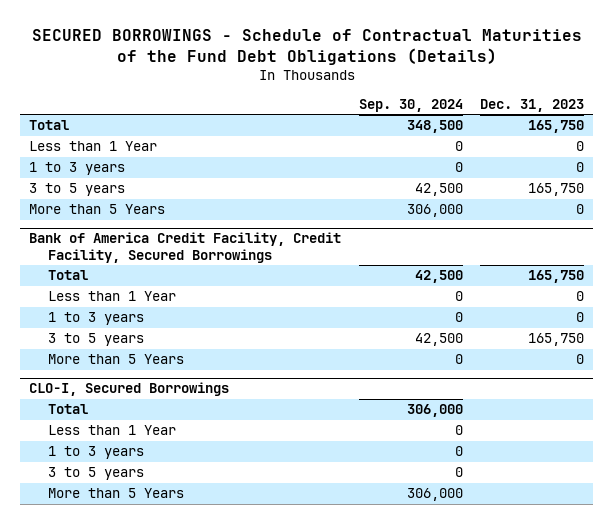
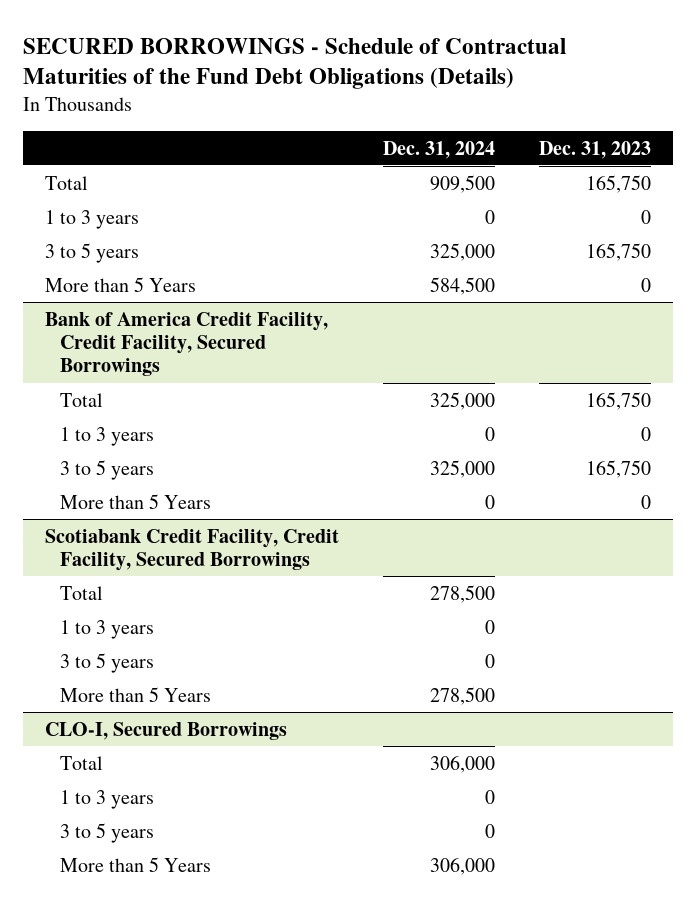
- | Sep. 30, 2024 | Dec. 31, 2023
+ | Dec. 31, 2024 | Dec. 31, 2023
- Less than 1 Year | 0 | 0
@ Bank of America Credit Facility, Credit Facility, Secured Borrowings
- Less than 1 Year | 0 | 0
+ Scotiabank Credit Facility, Credit Facility, Secured Borrowings
+ Total | 278,500 |
+ 1 to 3 years | 0 |
+ 3 to 5 years | 0 |
+ More than 5 Years | 278,500 |
@ CLO-I, Secured Borrowings
- Less than 1 Year | 0 |

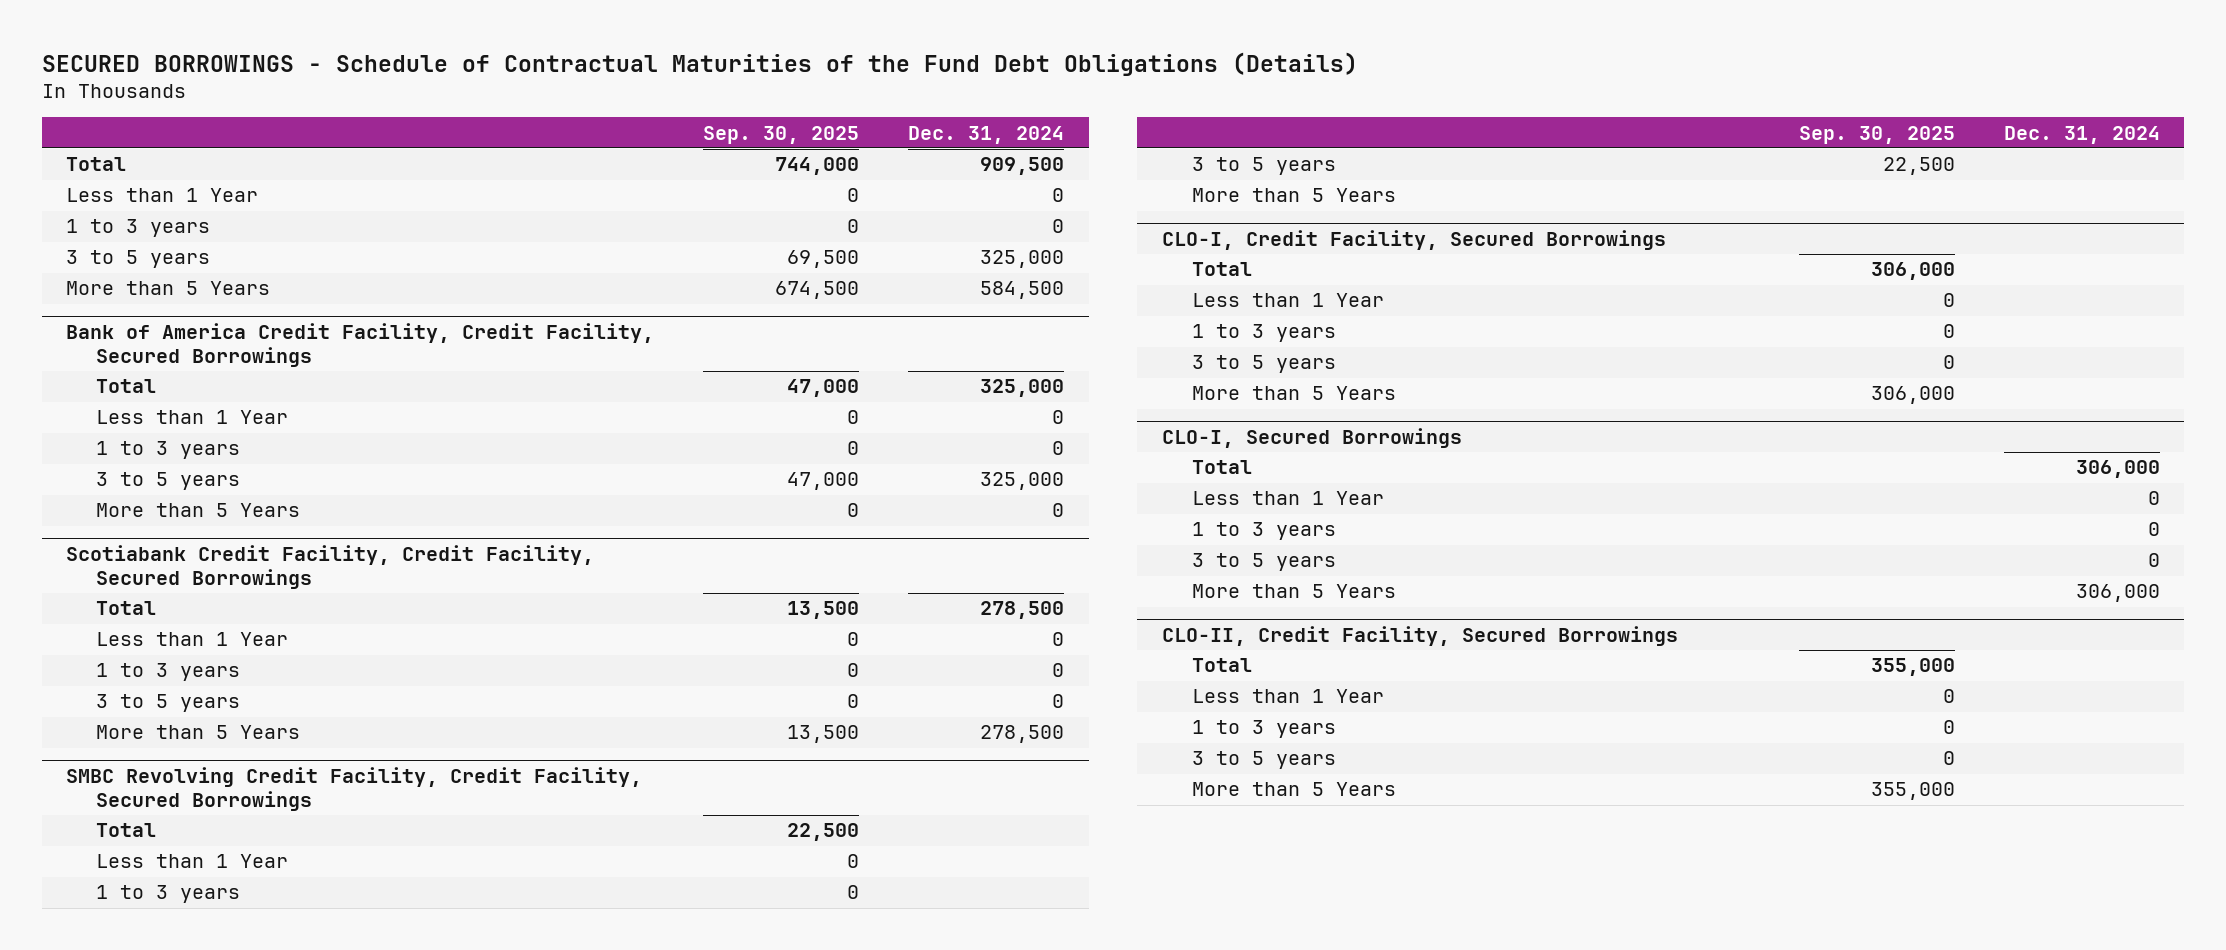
- | Dec. 31, 2024 | Dec. 31, 2023
+ | Sep. 30, 2025 | Dec. 31, 2024
+ Less than 1 Year | 0 | 0
@ Bank of America Credit Facility, Credit Facility, Secured Borrowings
+ Less than 1 Year | 0 | 0
@ Scotiabank Credit Facility, Credit Facility, Secured Borrowings
+ Less than 1 Year | 0 | 0
+ SMBC Revolving Credit Facility, Credit Facility, Secured Borrowings
+ Total | 22,500 |
+ Less than 1 Year | 0 |
+ 1 to 3 years | 0 |
+ 3 to 5 years | 22,500 |
+ More than 5 Years
+ CLO-I, Credit Facility, Secured Borrowings
+ Total | 306,000 |
+ Less than 1 Year | 0 |
+ 1 to 3 years | 0 |
+ 3 to 5 years | 0 |
+ More than 5 Years | 306,000 |
@ CLO-I, Secured Borrowings
+ Less than 1 Year | | 0
+ CLO-II, Credit Facility, Secured Borrowings
+ Total | 355,000 |
+ Less than 1 Year | 0 |
+ 1 to 3 years | 0 |
+ 3 to 5 years | 0 |
+ More than 5 Years | 355,000 |

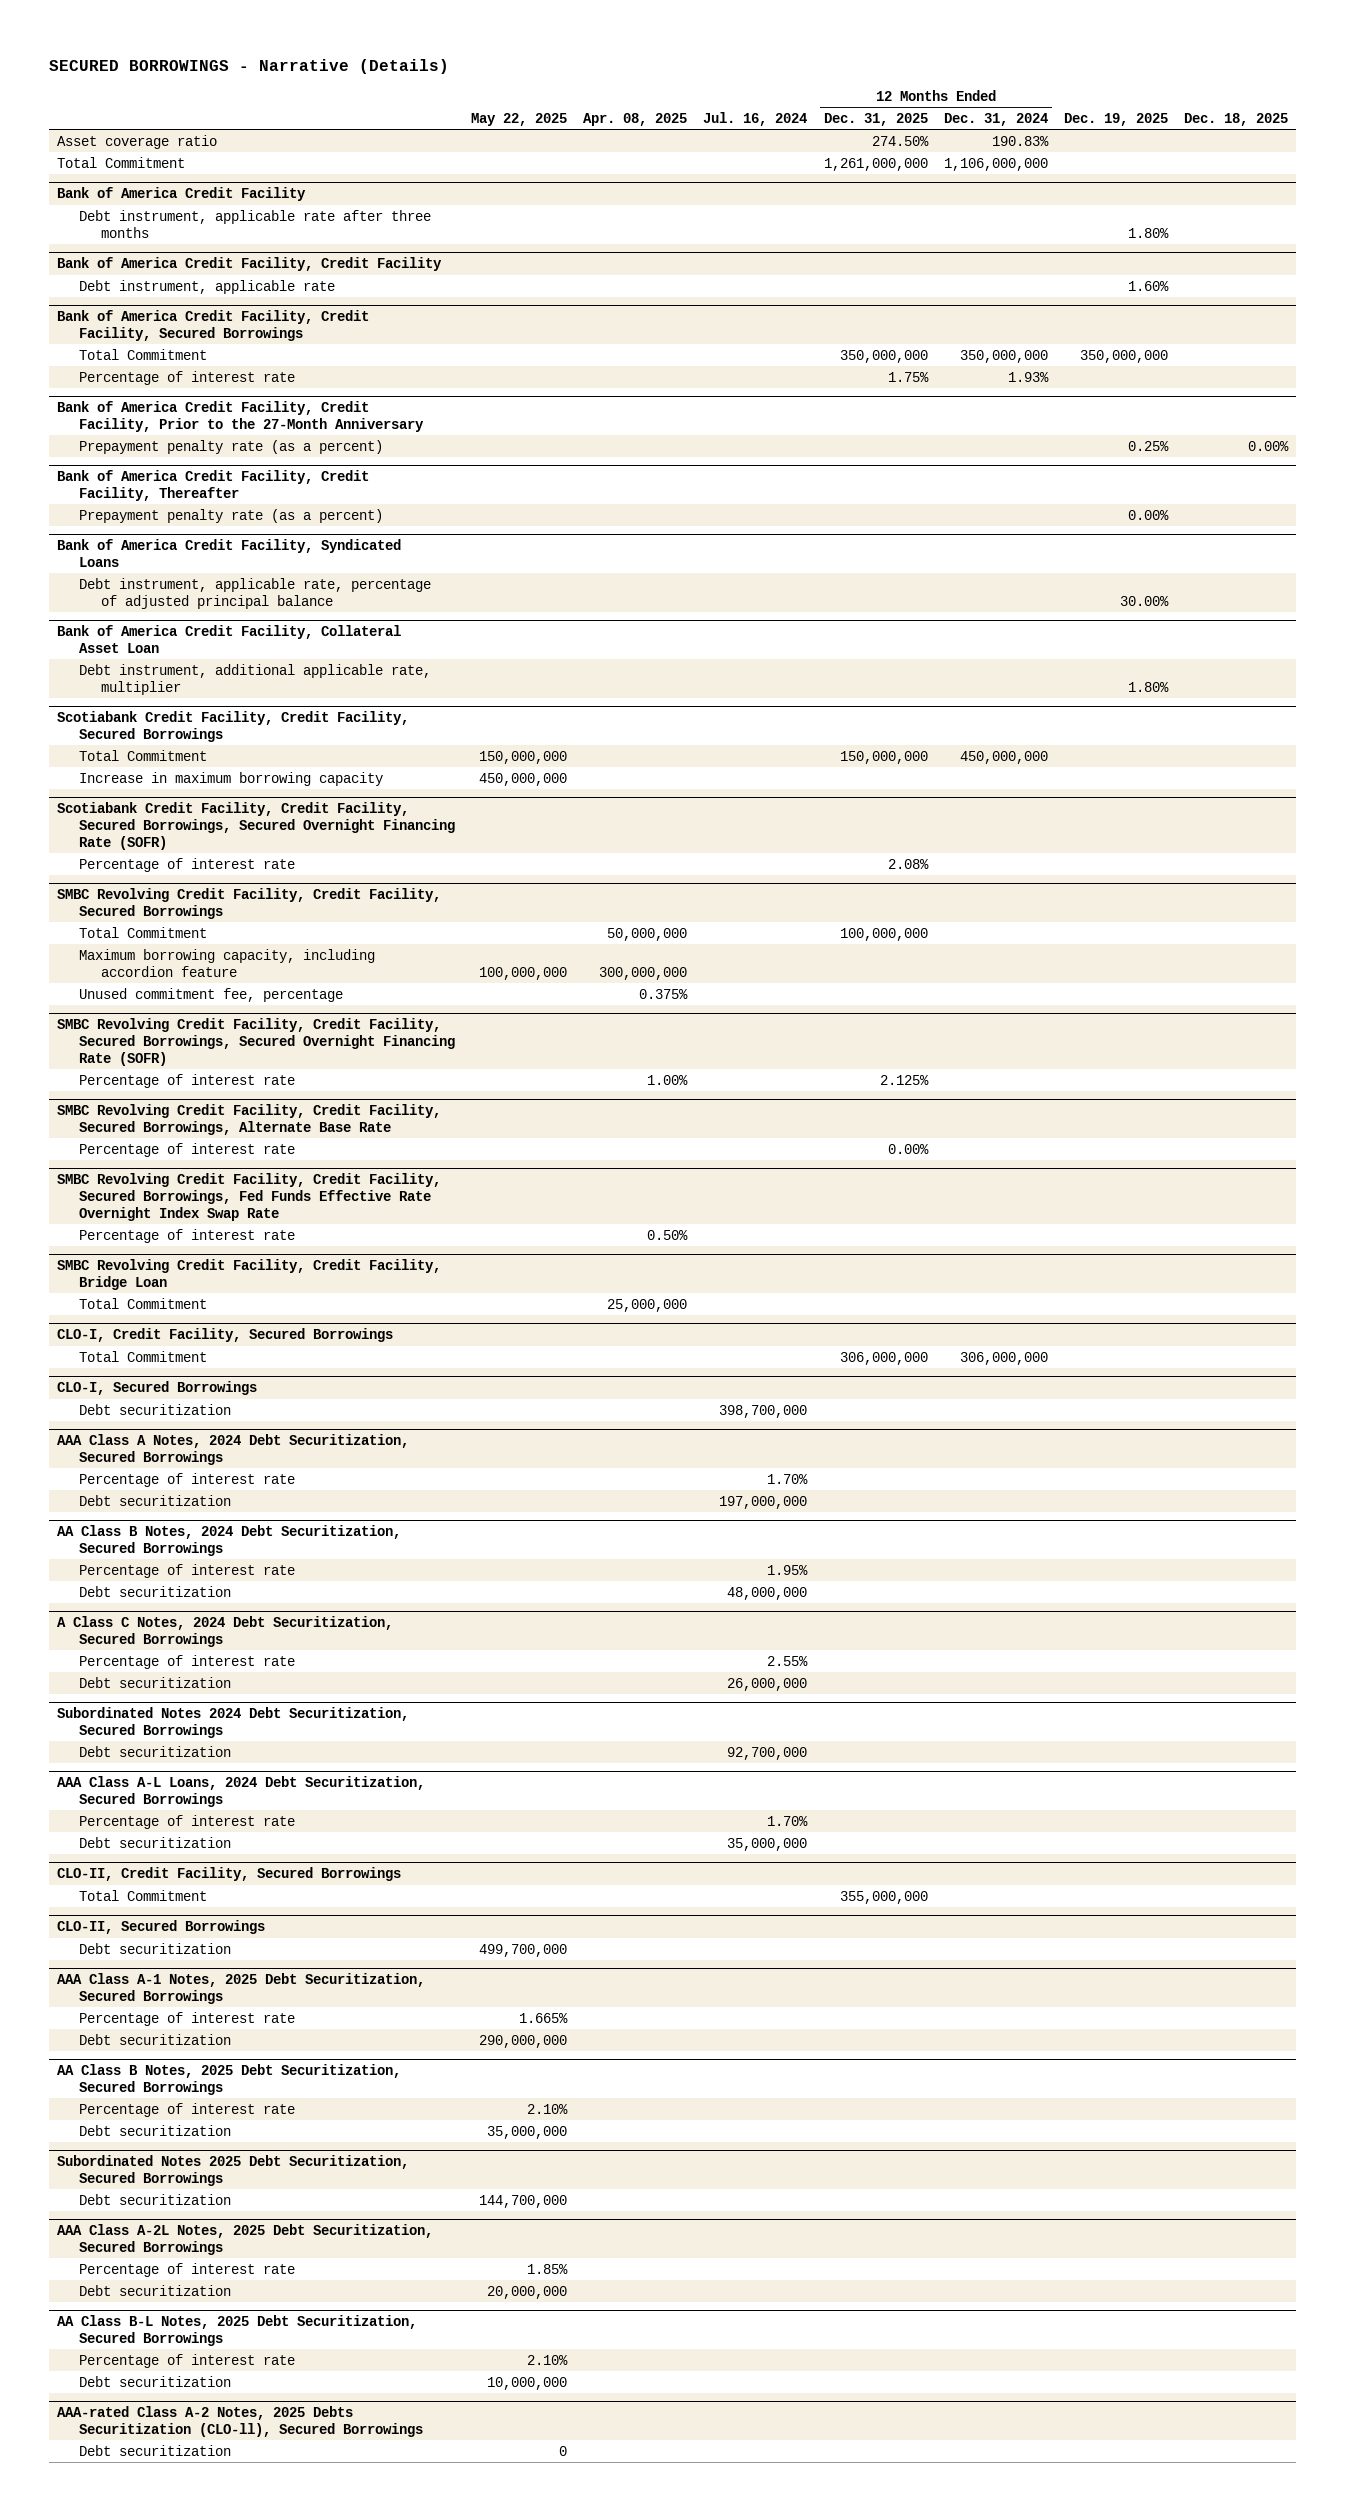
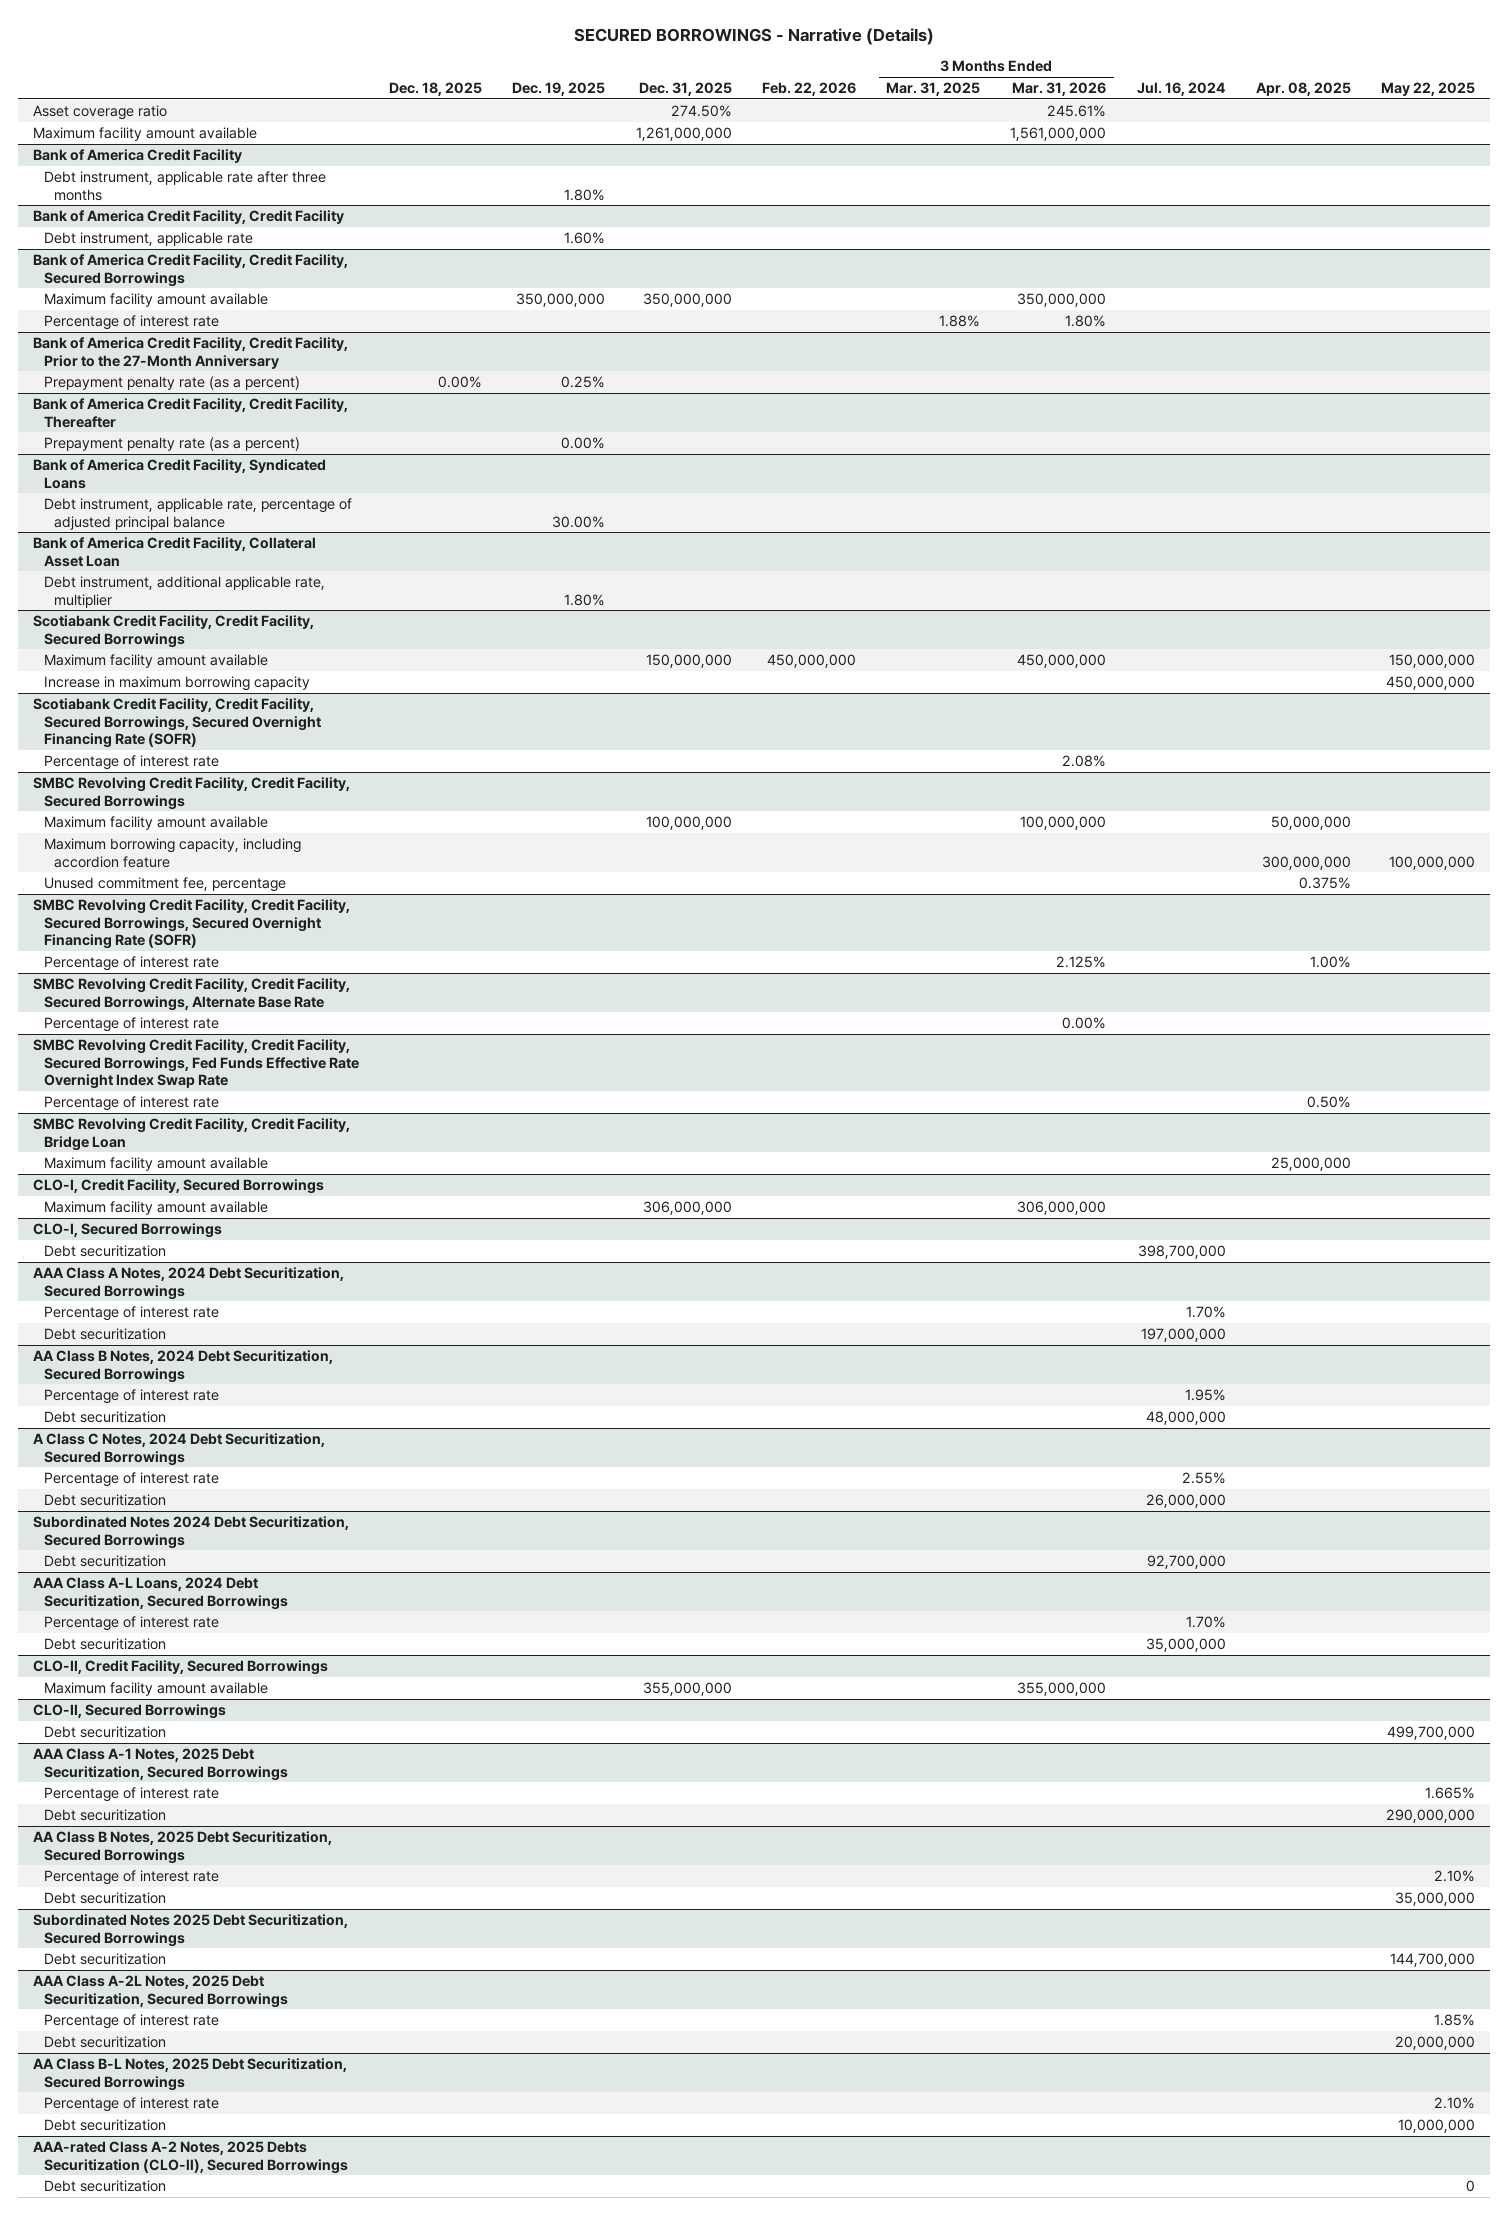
- | May 22, 2025 | Apr. 08, 2025 | Jul. 16, 2024 | 12 Months Ended Dec. 31, 2025 | 12 Months Ended Dec. 31, 2024 | Dec. 19, 2025 | Dec. 18, 2025
+ | Dec. 18, 2025 | Dec. 19, 2025 | Dec. 31, 2025 | Feb. 22, 2026 | 3 Months Ended Mar. 31, 2025 | 3 Months Ended Mar. 31, 2026 | Jul. 16, 2024 | Apr. 08, 2025 | May 22, 2025
- Total Commitment | | | | 1,261,000,000 | 1,106,000,000 | |
+ Maximum facility amount available | | | 1,261,000,000 | | | 1,561,000,000 | | |
@ Bank of America Credit Facility, Credit Facility, Secured Borrowings
- Total Commitment | | | | 350,000,000 | 350,000,000 | 350,000,000 |
+ Maximum facility amount available | | 350,000,000 | 350,000,000 | | | 350,000,000 | | |
@ Scotiabank Credit Facility, Credit Facility, Secured Borrowings
- Total Commitment | 150,000,000 | | | 150,000,000 | 450,000,000 | |
+ Maximum facility amount available | | | 150,000,000 | 450,000,000 | | 450,000,000 | | | 150,000,000
@ SMBC Revolving Credit Facility, Credit Facility, Secured Borrowings
- Total Commitment | | 50,000,000 | | 100,000,000 | | |
+ Maximum facility amount available | | | 100,000,000 | | | 100,000,000 | | 50,000,000 |
@ SMBC Revolving Credit Facility, Credit Facility, Bridge Loan
- Total Commitment | | 25,000,000 | | | | |
+ Maximum facility amount available | | | | | | | | 25,000,000 |
@ CLO-I, Credit Facility, Secured Borrowings
- Total Commitment | | | | 306,000,000 | 306,000,000 | |
+ Maximum facility amount available | | | 306,000,000 | | | 306,000,000 | | |
@ CLO-II, Credit Facility, Secured Borrowings
- Total Commitment | | | | 355,000,000 | | |
+ Maximum facility amount available | | | 355,000,000 | | | 355,000,000 | | |

